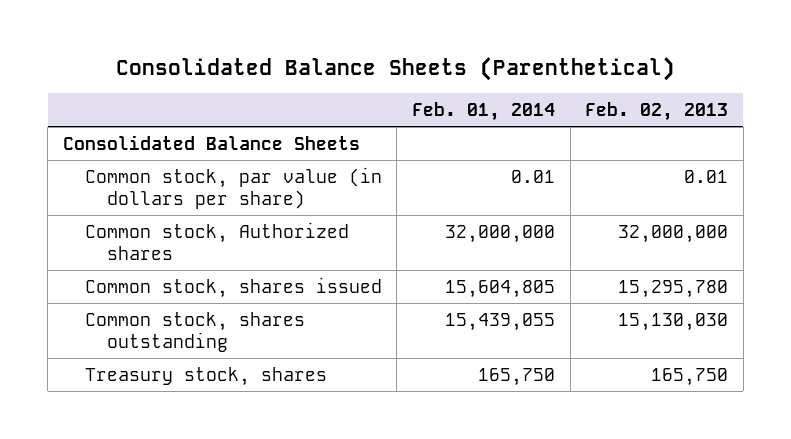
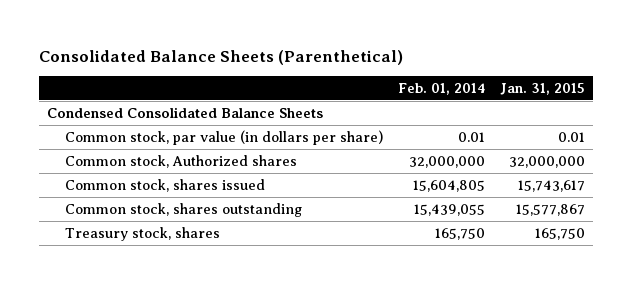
- | Feb. 01, 2014 | Feb. 02, 2013
+ | Feb. 01, 2014 | Jan. 31, 2015
- Consolidated Balance Sheets
+ Condensed Consolidated Balance Sheets

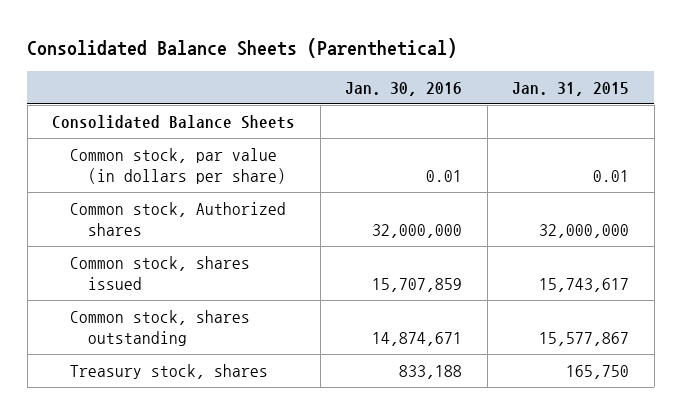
- | Feb. 01, 2014 | Jan. 31, 2015
+ | Jan. 30, 2016 | Jan. 31, 2015
- Condensed Consolidated Balance Sheets
+ Consolidated Balance Sheets

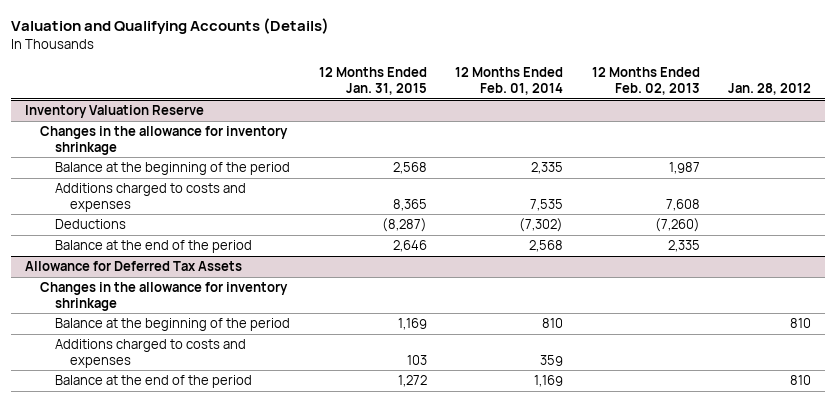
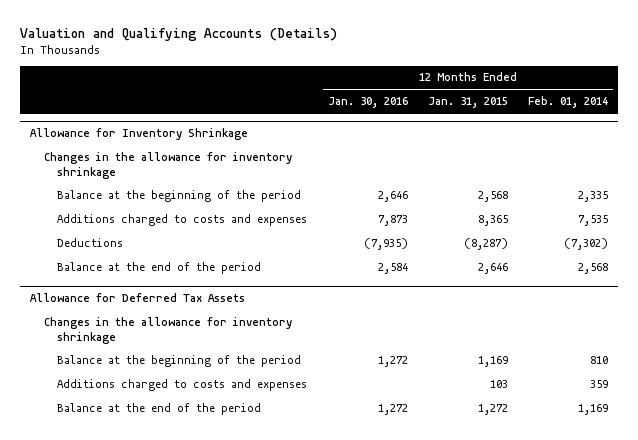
- | 12 Months Ended Jan. 31, 2015 | 12 Months Ended Feb. 01, 2014 | 12 Months Ended Feb. 02, 2013 | Jan. 28, 2012
+ | 12 Months Ended Jan. 30, 2016 | 12 Months Ended Jan. 31, 2015 | 12 Months Ended Feb. 01, 2014
- Inventory Valuation Reserve
+ Allowance for Inventory Shrinkage

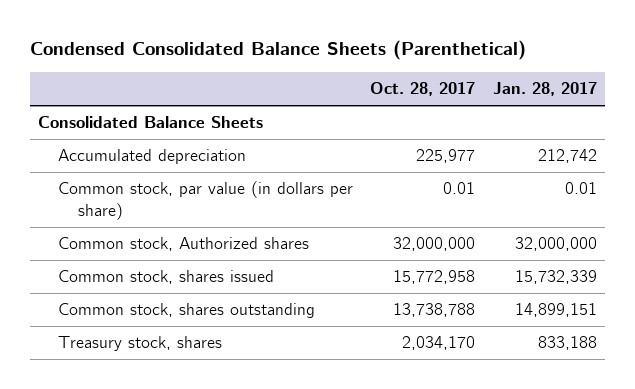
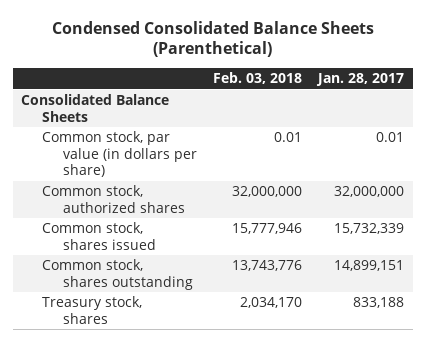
- | Oct. 28, 2017 | Jan. 28, 2017
+ | Feb. 03, 2018 | Jan. 28, 2017
- Accumulated depreciation | 225,977 | 212,742
- Common stock, Authorized shares | 32,000,000 | 32,000,000
+ Common stock, authorized shares | 32,000,000 | 32,000,000

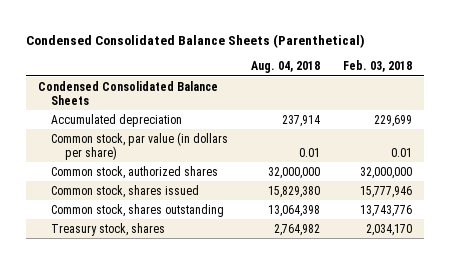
- | Feb. 03, 2018 | Jan. 28, 2017
+ | Aug. 04, 2018 | Feb. 03, 2018
- Consolidated Balance Sheets
+ Condensed Consolidated Balance Sheets
+ Accumulated depreciation | 237,914 | 229,699

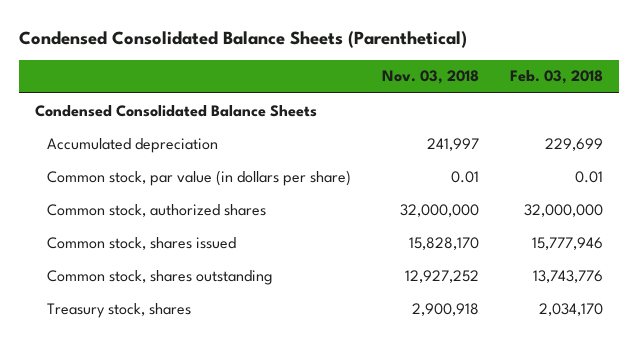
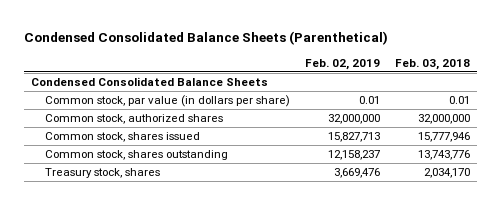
- | Nov. 03, 2018 | Feb. 03, 2018
+ | Feb. 02, 2019 | Feb. 03, 2018
- Accumulated depreciation | 241,997 | 229,699

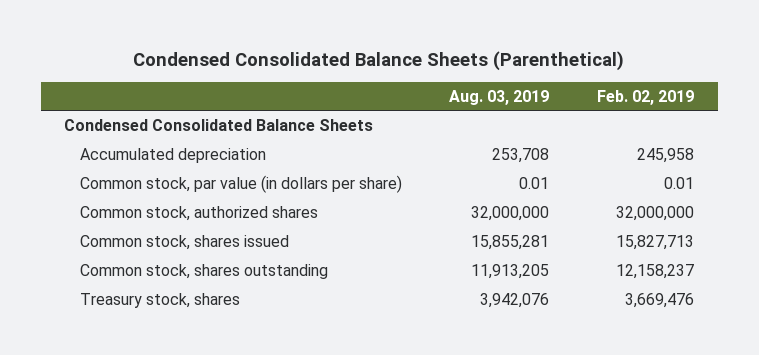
- | Feb. 02, 2019 | Feb. 03, 2018
+ | Aug. 03, 2019 | Feb. 02, 2019
+ Accumulated depreciation | 253,708 | 245,958

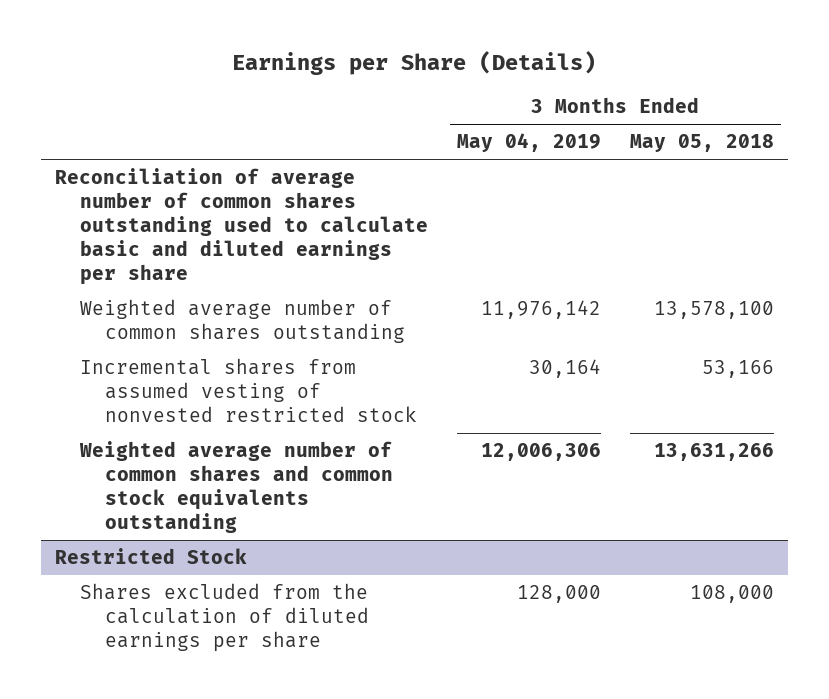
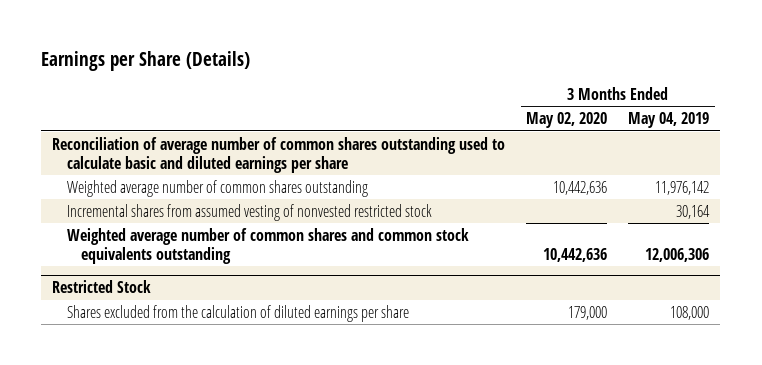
- | 3 Months Ended May 04, 2019 | 3 Months Ended May 05, 2018
+ | 3 Months Ended May 02, 2020 | 3 Months Ended May 04, 2019
@ Restricted Stock
- Shares excluded from the calculation of diluted earnings per share | 128,000 | 108,000
+ Shares excluded from the calculation of diluted earnings per share | 179,000 | 108,000

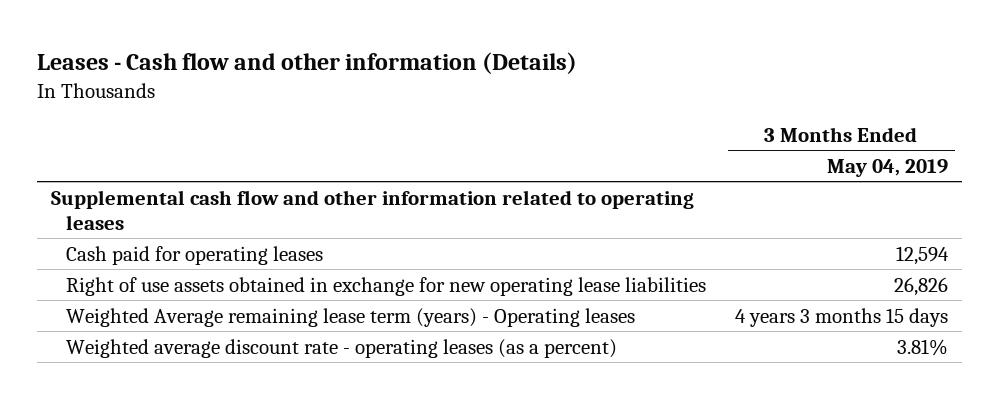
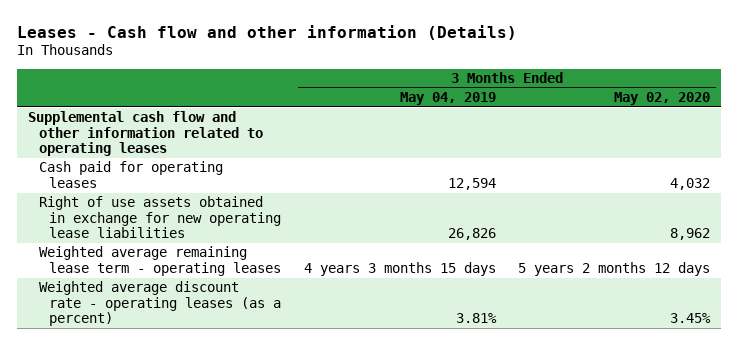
- | 3 Months Ended May 04, 2019
+ | 3 Months Ended May 04, 2019 | 3 Months Ended May 02, 2020
- Weighted Average remaining lease term (years) - Operating leases | 4 years 3 months 15 days
+ Weighted average remaining lease term - operating leases | 4 years 3 months 15 days | 5 years 2 months 12 days

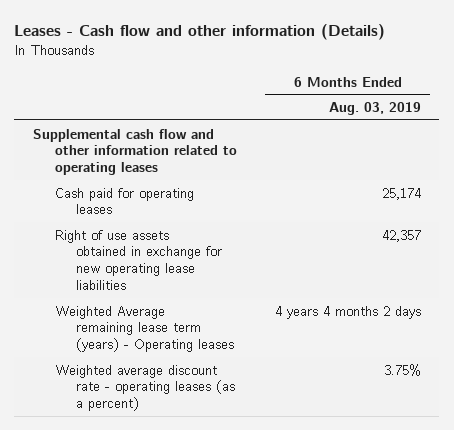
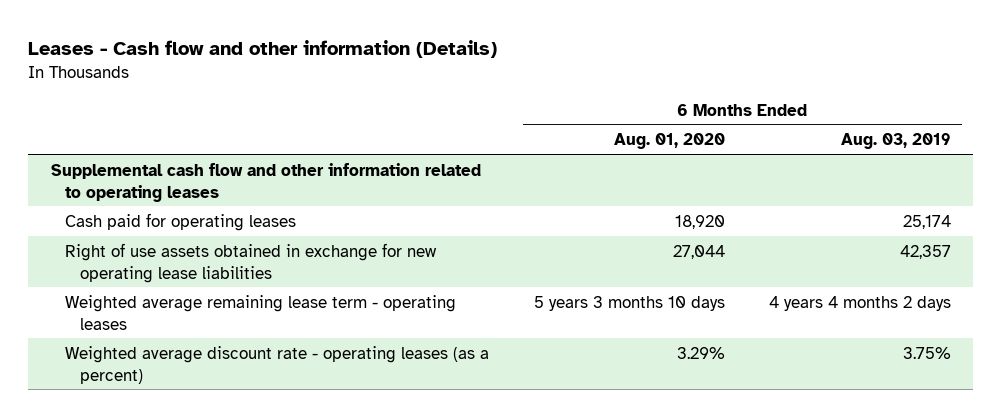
- | 6 Months Ended Aug. 03, 2019
+ | 6 Months Ended Aug. 01, 2020 | 6 Months Ended Aug. 03, 2019
- Weighted Average remaining lease term (years) - Operating leases | 4 years 4 months 2 days
+ Weighted average remaining lease term - operating leases | 5 years 3 months 10 days | 4 years 4 months 2 days

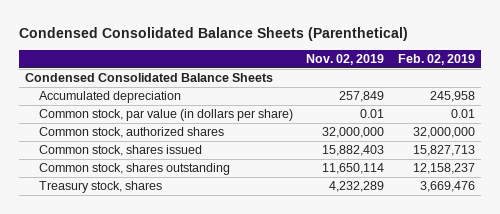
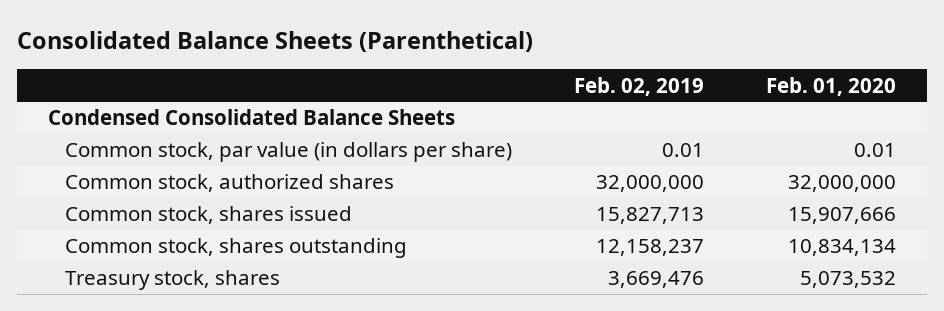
- Condensed Consolidated Balance Sheets (Parenthetical)
+ Consolidated Balance Sheets (Parenthetical)
- | Nov. 02, 2019 | Feb. 02, 2019
+ | Feb. 02, 2019 | Feb. 01, 2020
- Accumulated depreciation | 257,849 | 245,958

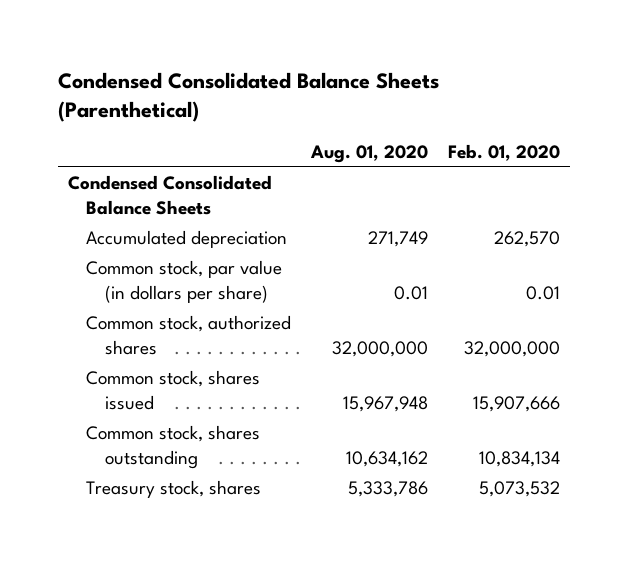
- Consolidated Balance Sheets (Parenthetical)
+ Condensed Consolidated Balance Sheets (Parenthetical)
- | Feb. 02, 2019 | Feb. 01, 2020
+ | Aug. 01, 2020 | Feb. 01, 2020
+ Accumulated depreciation | 271,749 | 262,570

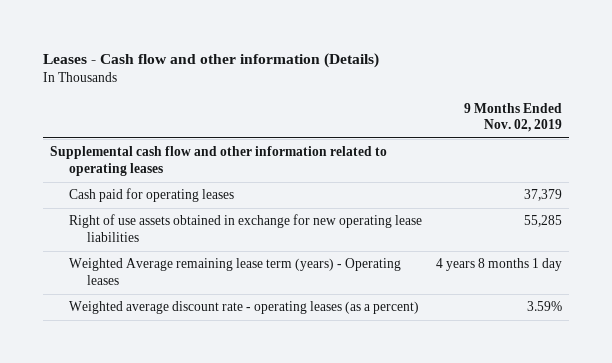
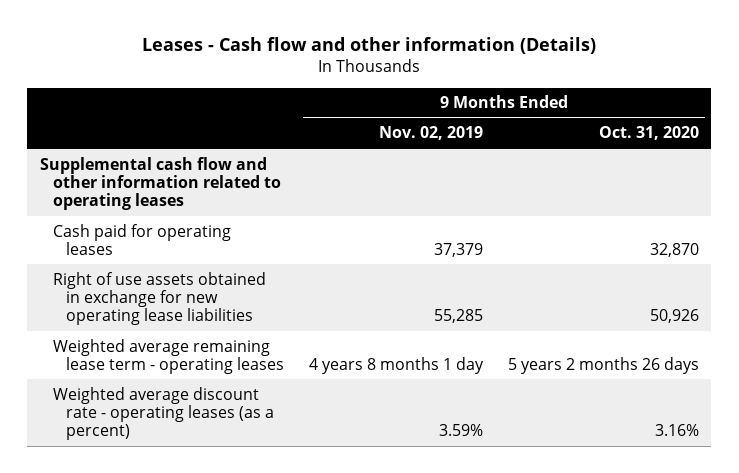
- | 9 Months Ended Nov. 02, 2019
+ | 9 Months Ended Nov. 02, 2019 | 9 Months Ended Oct. 31, 2020
- Weighted Average remaining lease term (years) - Operating leases | 4 years 8 months 1 day
+ Weighted average remaining lease term - operating leases | 4 years 8 months 1 day | 5 years 2 months 26 days

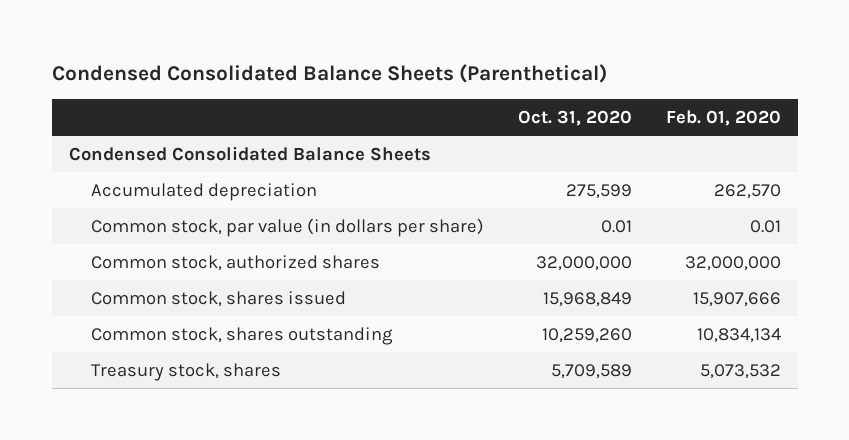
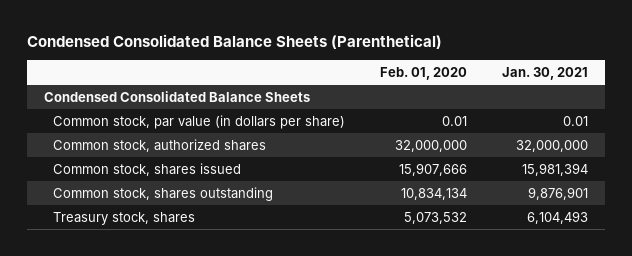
- | Oct. 31, 2020 | Feb. 01, 2020
+ | Feb. 01, 2020 | Jan. 30, 2021
- Accumulated depreciation | 275,599 | 262,570

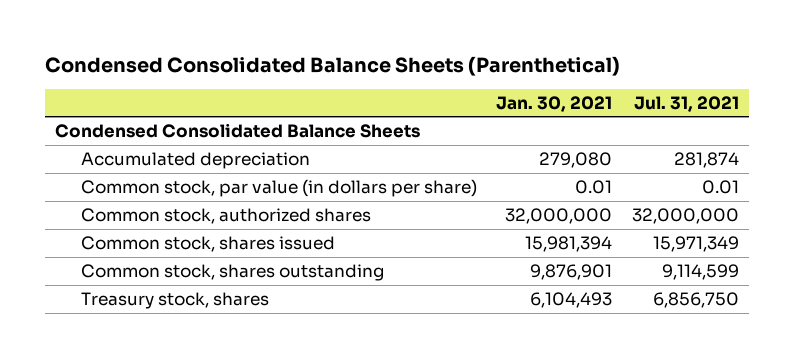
- | Feb. 01, 2020 | Jan. 30, 2021
+ | Jan. 30, 2021 | Jul. 31, 2021
+ Accumulated depreciation | 279,080 | 281,874

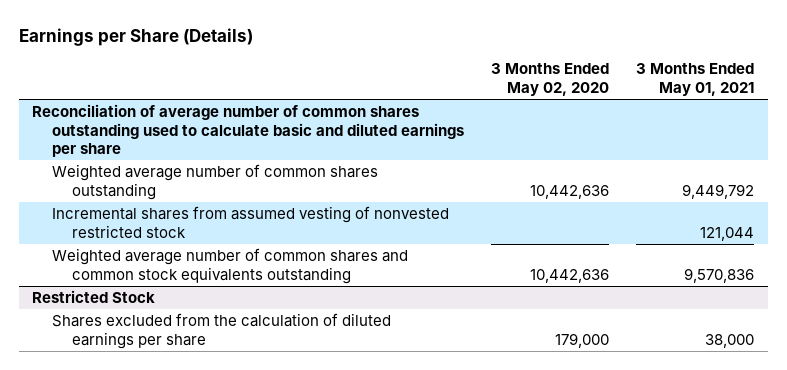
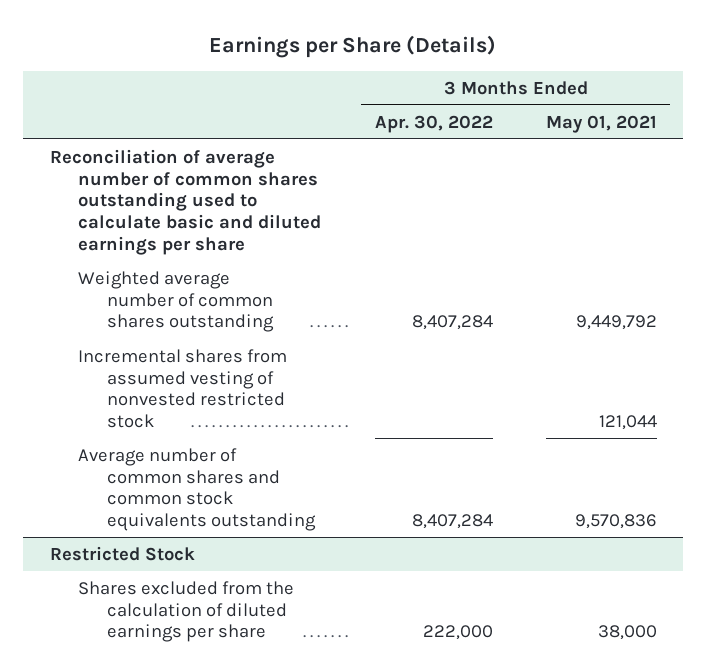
- | 3 Months Ended May 02, 2020 | 3 Months Ended May 01, 2021
+ | 3 Months Ended Apr. 30, 2022 | 3 Months Ended May 01, 2021
- Weighted average number of common shares and common stock equivalents outstanding | 10,442,636 | 9,570,836
+ Average number of common shares and common stock equivalents outstanding | 8,407,284 | 9,570,836

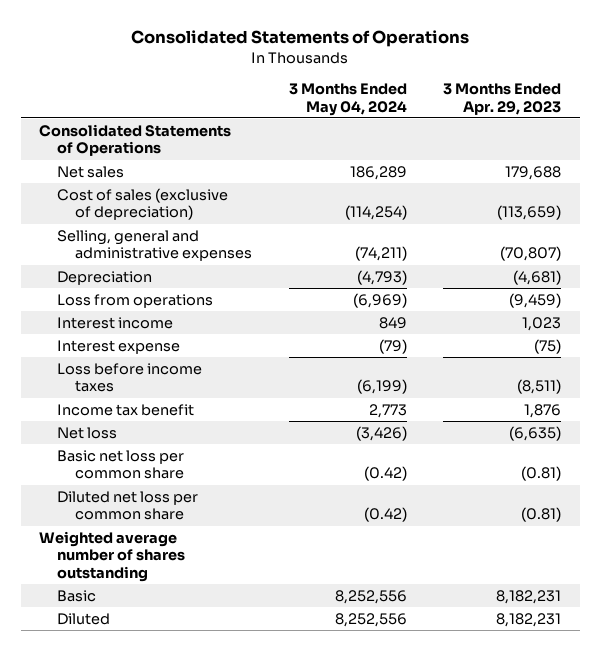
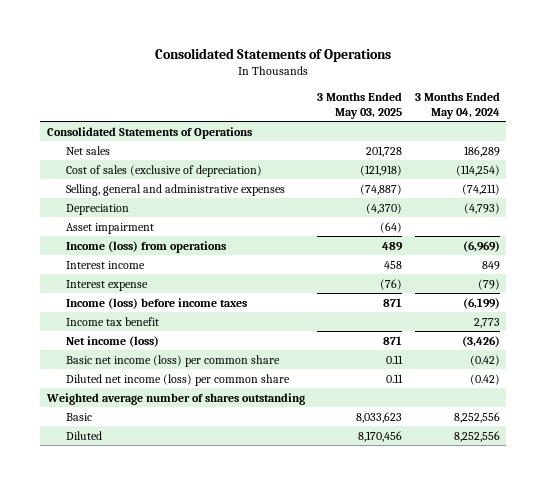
- | 3 Months Ended May 04, 2024 | 3 Months Ended Apr. 29, 2023
+ | 3 Months Ended May 03, 2025 | 3 Months Ended May 04, 2024
- Loss from operations | (6,969) | (9,459)
+ Asset impairment | (64) |
+ Income (loss) from operations | 489 | (6,969)
- Loss before income taxes | (6,199) | (8,511)
+ Income (loss) before income taxes | 871 | (6,199)
- Net loss | (3,426) | (6,635)
- Basic net loss per common share | (0.42) | (0.81)
- Diluted net loss per common share | (0.42) | (0.81)
+ Net income (loss) | 871 | (3,426)
+ Basic net income (loss) per common share | 0.11 | (0.42)
+ Diluted net income (loss) per common share | 0.11 | (0.42)

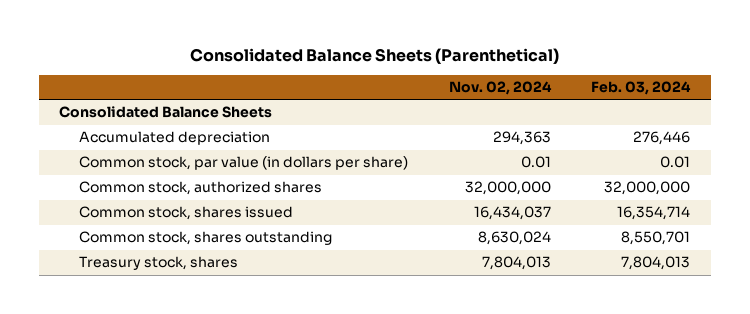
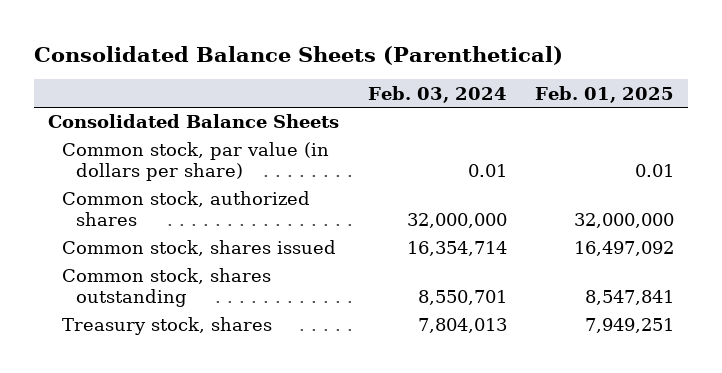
- | Nov. 02, 2024 | Feb. 03, 2024
+ | Feb. 03, 2024 | Feb. 01, 2025
- Accumulated depreciation | 294,363 | 276,446

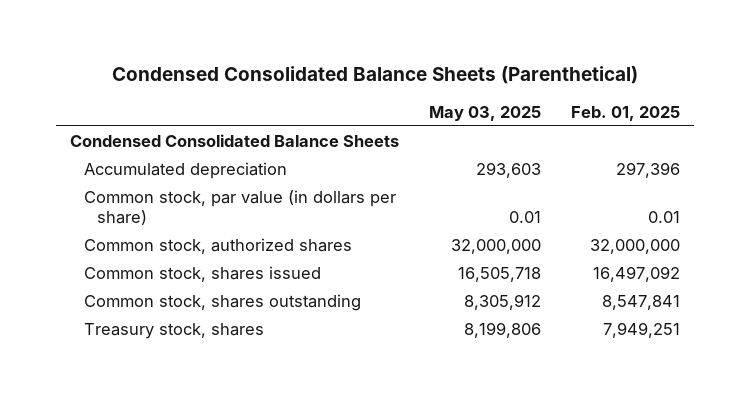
- Consolidated Balance Sheets (Parenthetical)
+ Condensed Consolidated Balance Sheets (Parenthetical)
- | Feb. 03, 2024 | Feb. 01, 2025
+ | May 03, 2025 | Feb. 01, 2025
- Consolidated Balance Sheets
+ Condensed Consolidated Balance Sheets
+ Accumulated depreciation | 293,603 | 297,396

